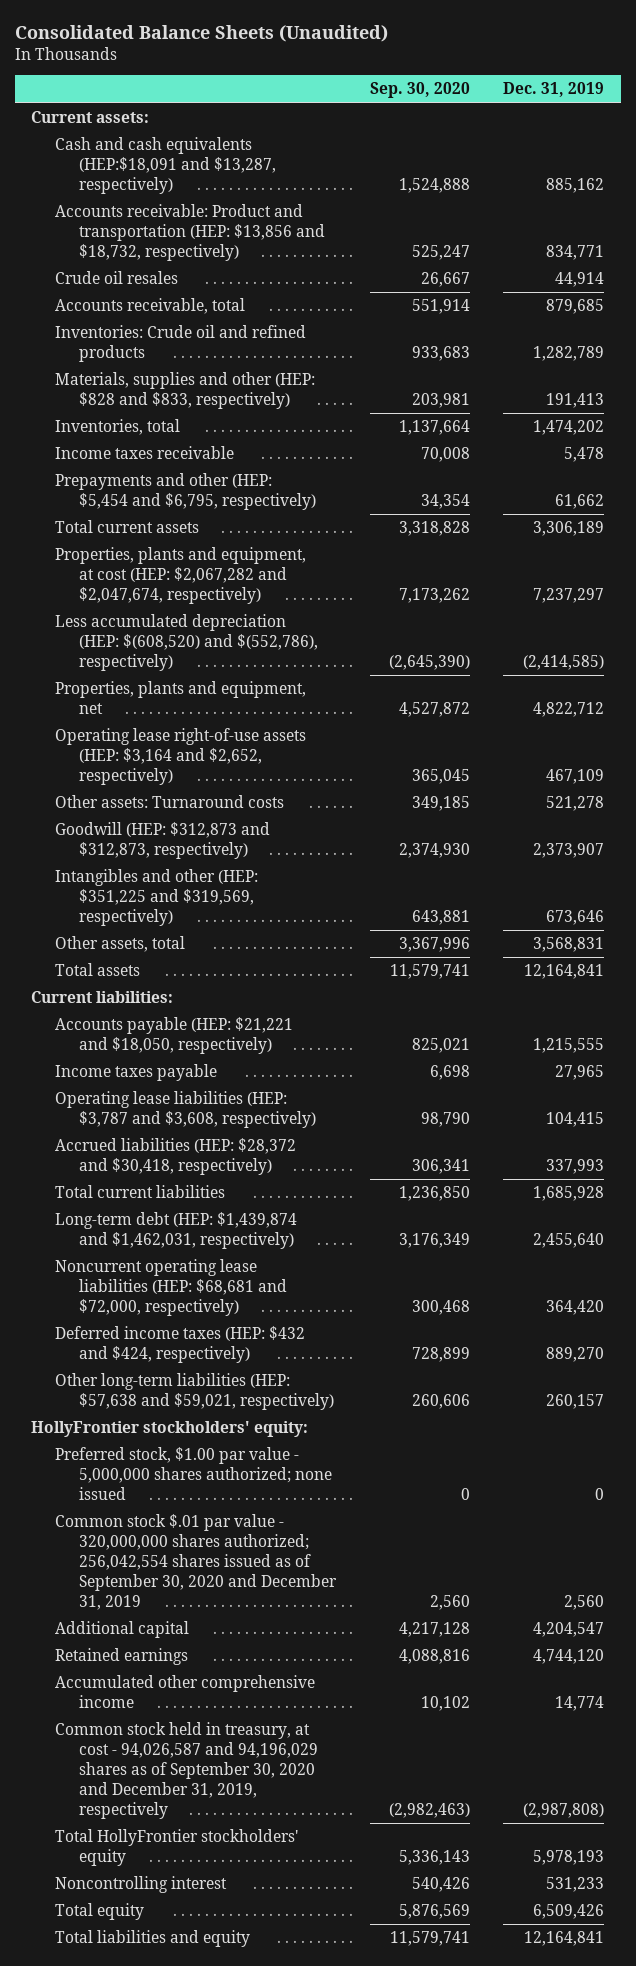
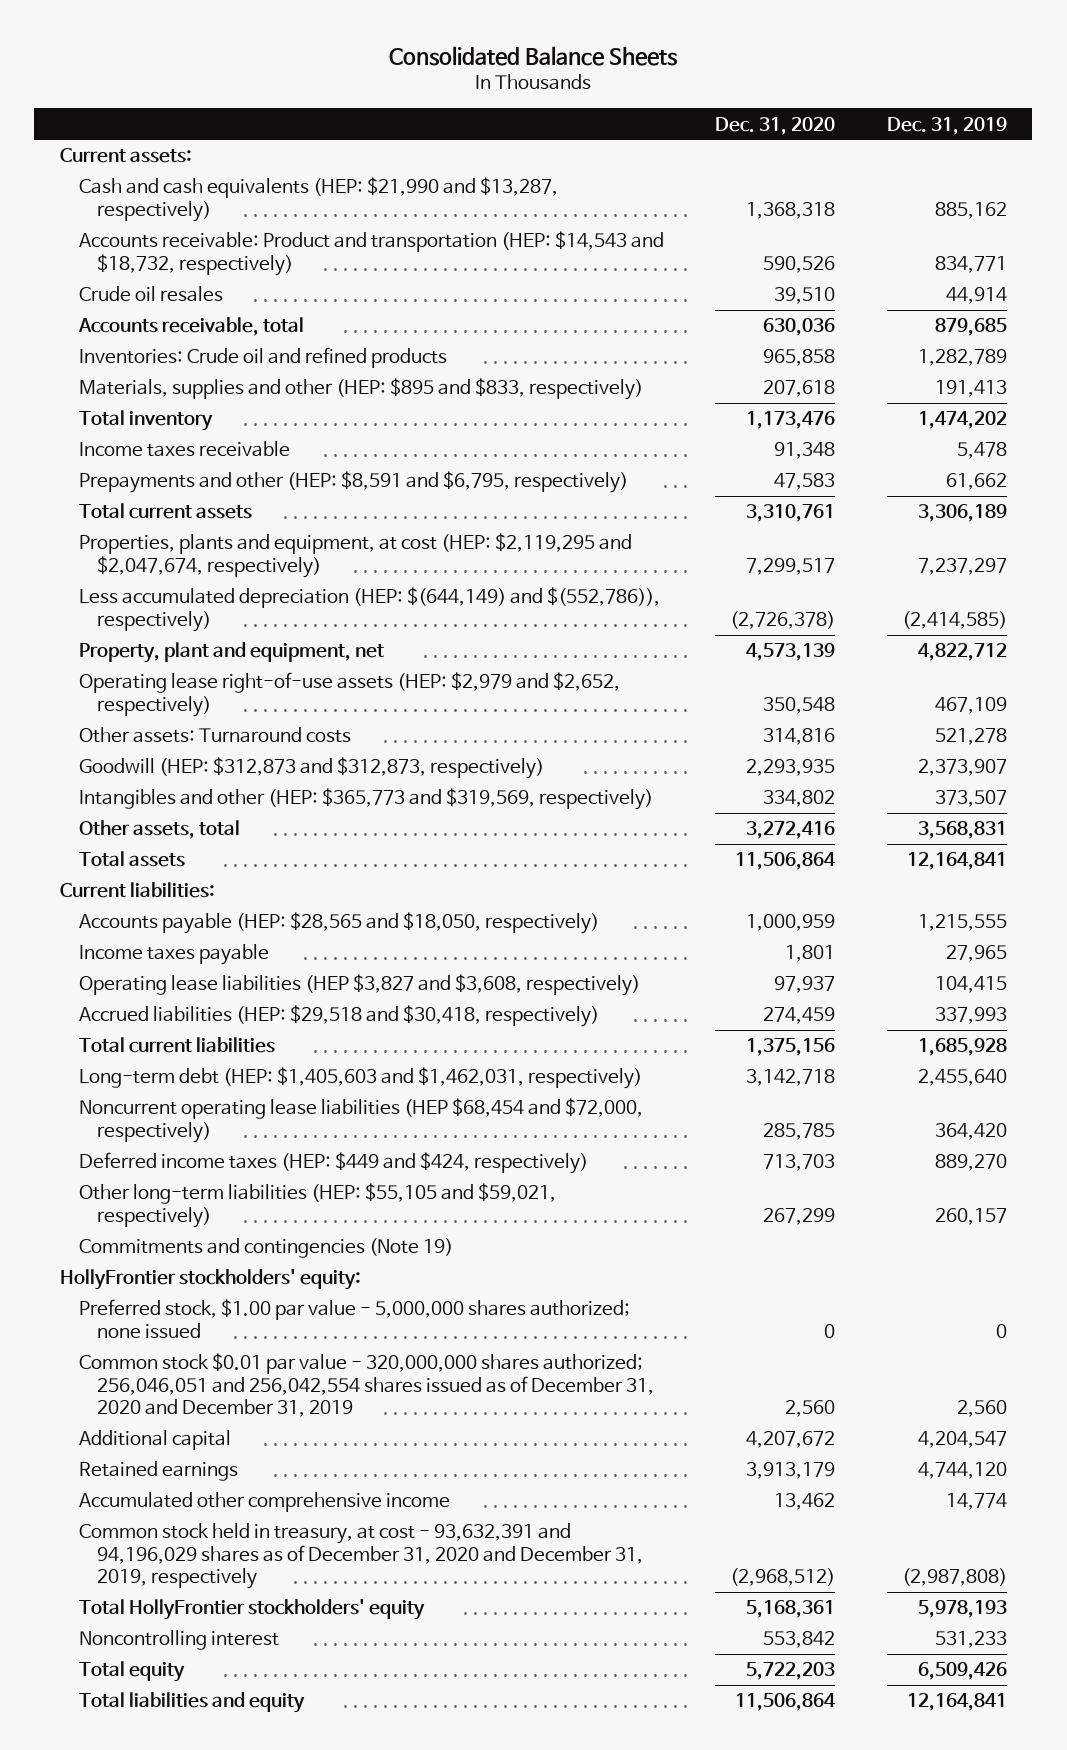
- Consolidated Balance Sheets (Unaudited)
+ Consolidated Balance Sheets
- | Sep. 30, 2020 | Dec. 31, 2019
+ | Dec. 31, 2020 | Dec. 31, 2019
- Cash and cash equivalents (HEP:$18,091 and $13,287, respectively) | 1,524,888 | 885,162
- Accounts receivable: Product and transportation (HEP: $13,856 and $18,732, respectively) | 525,247 | 834,771
+ Cash and cash equivalents (HEP: $21,990 and $13,287, respectively) | 1,368,318 | 885,162
+ Accounts receivable: Product and transportation (HEP: $14,543 and $18,732, respectively) | 590,526 | 834,771
- Materials, supplies and other (HEP: $828 and $833, respectively) | 203,981 | 191,413
- Inventories, total | 1,137,664 | 1,474,202
+ Materials, supplies and other (HEP: $895 and $833, respectively) | 207,618 | 191,413
+ Total inventory | 1,173,476 | 1,474,202
- Prepayments and other (HEP: $5,454 and $6,795, respectively) | 34,354 | 61,662
+ Prepayments and other (HEP: $8,591 and $6,795, respectively) | 47,583 | 61,662
- Properties, plants and equipment, at cost (HEP: $2,067,282 and $2,047,674, respectively) | 7,173,262 | 7,237,297
- Less accumulated depreciation (HEP: $(608,520) and $(552,786), respectively) | (2,645,390) | (2,414,585)
- Properties, plants and equipment, net | 4,527,872 | 4,822,712
- Operating lease right-of-use assets (HEP: $3,164 and $2,652, respectively) | 365,045 | 467,109
+ Properties, plants and equipment, at cost (HEP: $2,119,295 and $2,047,674, respectively) | 7,299,517 | 7,237,297
+ Less accumulated depreciation (HEP: $(644,149) and $(552,786)), respectively) | (2,726,378) | (2,414,585)
+ Property, plant and equipment, net | 4,573,139 | 4,822,712
+ Operating lease right-of-use assets (HEP: $2,979 and $2,652, respectively) | 350,548 | 467,109
- Intangibles and other (HEP: $351,225 and $319,569, respectively) | 643,881 | 673,646
+ Intangibles and other (HEP: $365,773 and $319,569, respectively) | 334,802 | 373,507
- Accounts payable (HEP: $21,221 and $18,050, respectively) | 825,021 | 1,215,555
+ Accounts payable (HEP: $28,565 and $18,050, respectively) | 1,000,959 | 1,215,555
- Operating lease liabilities (HEP: $3,787 and $3,608, respectively) | 98,790 | 104,415
- Accrued liabilities (HEP: $28,372 and $30,418, respectively) | 306,341 | 337,993
+ Operating lease liabilities (HEP $3,827 and $3,608, respectively) | 97,937 | 104,415
+ Accrued liabilities (HEP: $29,518 and $30,418, respectively) | 274,459 | 337,993
- Long-term debt (HEP: $1,439,874 and $1,462,031, respectively) | 3,176,349 | 2,455,640
- Noncurrent operating lease liabilities (HEP: $68,681 and $72,000, respectively) | 300,468 | 364,420
- Deferred income taxes (HEP: $432 and $424, respectively) | 728,899 | 889,270
- Other long-term liabilities (HEP: $57,638 and $59,021, respectively) | 260,606 | 260,157
+ Long-term debt (HEP: $1,405,603 and $1,462,031, respectively) | 3,142,718 | 2,455,640
+ Noncurrent operating lease liabilities (HEP $68,454 and $72,000, respectively) | 285,785 | 364,420
+ Deferred income taxes (HEP: $449 and $424, respectively) | 713,703 | 889,270
+ Other long-term liabilities (HEP: $55,105 and $59,021, respectively) | 267,299 | 260,157
+ Commitments and contingencies (Note 19)
- Common stock $.01 par value - 320,000,000 shares authorized; 256,042,554 shares issued as of September 30, 2020 and December 31, 2019 | 2,560 | 2,560
+ Common stock $0.01 par value - 320,000,000 shares authorized; 256,046,051 and 256,042,554 shares issued as of December 31, 2020 and December 31, 2019 | 2,560 | 2,560
- Common stock held in treasury, at cost - 94,026,587 and 94,196,029 shares as of September 30, 2020 and December 31, 2019, respectively | (2,982,463) | (2,987,808)
+ Common stock held in treasury, at cost - 93,632,391 and 94,196,029 shares as of December 31, 2020 and December 31, 2019, respectively | (2,968,512) | (2,987,808)

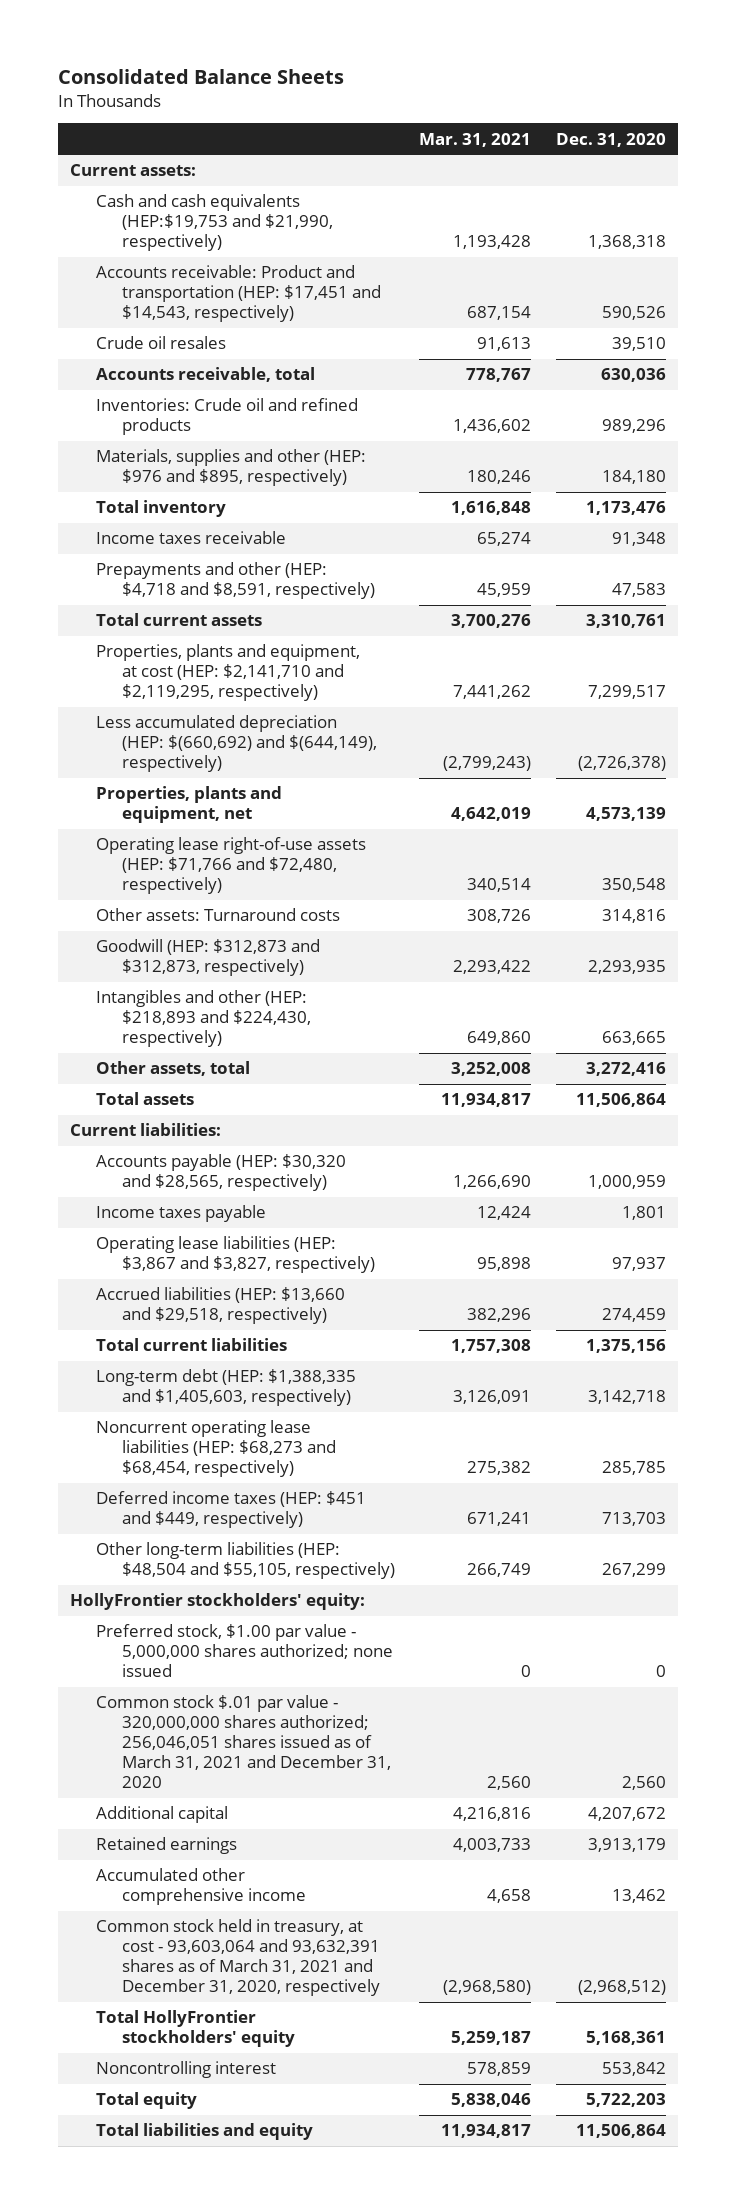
- | Dec. 31, 2020 | Dec. 31, 2019
+ | Mar. 31, 2021 | Dec. 31, 2020
- Cash and cash equivalents (HEP: $21,990 and $13,287, respectively) | 1,368,318 | 885,162
- Accounts receivable: Product and transportation (HEP: $14,543 and $18,732, respectively) | 590,526 | 834,771
+ Cash and cash equivalents (HEP:$19,753 and $21,990, respectively) | 1,193,428 | 1,368,318
+ Accounts receivable: Product and transportation (HEP: $17,451 and $14,543, respectively) | 687,154 | 590,526
- Inventories: Crude oil and refined products | 965,858 | 1,282,789
- Materials, supplies and other (HEP: $895 and $833, respectively) | 207,618 | 191,413
+ Inventories: Crude oil and refined products | 1,436,602 | 989,296
+ Materials, supplies and other (HEP: $976 and $895, respectively) | 180,246 | 184,180
- Prepayments and other (HEP: $8,591 and $6,795, respectively) | 47,583 | 61,662
+ Prepayments and other (HEP: $4,718 and $8,591, respectively) | 45,959 | 47,583
- Properties, plants and equipment, at cost (HEP: $2,119,295 and $2,047,674, respectively) | 7,299,517 | 7,237,297
- Less accumulated depreciation (HEP: $(644,149) and $(552,786)), respectively) | (2,726,378) | (2,414,585)
- Property, plant and equipment, net | 4,573,139 | 4,822,712
- Operating lease right-of-use assets (HEP: $2,979 and $2,652, respectively) | 350,548 | 467,109
+ Properties, plants and equipment, at cost (HEP: $2,141,710 and $2,119,295, respectively) | 7,441,262 | 7,299,517
+ Less accumulated depreciation (HEP: $(660,692) and $(644,149), respectively) | (2,799,243) | (2,726,378)
+ Properties, plants and equipment, net | 4,642,019 | 4,573,139
+ Operating lease right-of-use assets (HEP: $71,766 and $72,480, respectively) | 340,514 | 350,548
- Intangibles and other (HEP: $365,773 and $319,569, respectively) | 334,802 | 373,507
+ Intangibles and other (HEP: $218,893 and $224,430, respectively) | 649,860 | 663,665
- Accounts payable (HEP: $28,565 and $18,050, respectively) | 1,000,959 | 1,215,555
+ Accounts payable (HEP: $30,320 and $28,565, respectively) | 1,266,690 | 1,000,959
- Operating lease liabilities (HEP $3,827 and $3,608, respectively) | 97,937 | 104,415
- Accrued liabilities (HEP: $29,518 and $30,418, respectively) | 274,459 | 337,993
+ Operating lease liabilities (HEP: $3,867 and $3,827, respectively) | 95,898 | 97,937
+ Accrued liabilities (HEP: $13,660 and $29,518, respectively) | 382,296 | 274,459
- Long-term debt (HEP: $1,405,603 and $1,462,031, respectively) | 3,142,718 | 2,455,640
- Noncurrent operating lease liabilities (HEP $68,454 and $72,000, respectively) | 285,785 | 364,420
- Deferred income taxes (HEP: $449 and $424, respectively) | 713,703 | 889,270
- Other long-term liabilities (HEP: $55,105 and $59,021, respectively) | 267,299 | 260,157
- Commitments and contingencies (Note 19)
+ Long-term debt (HEP: $1,388,335 and $1,405,603, respectively) | 3,126,091 | 3,142,718
+ Noncurrent operating lease liabilities (HEP: $68,273 and $68,454, respectively) | 275,382 | 285,785
+ Deferred income taxes (HEP: $451 and $449, respectively) | 671,241 | 713,703
+ Other long-term liabilities (HEP: $48,504 and $55,105, respectively) | 266,749 | 267,299
- Common stock $0.01 par value - 320,000,000 shares authorized; 256,046,051 and 256,042,554 shares issued as of December 31, 2020 and December 31, 2019 | 2,560 | 2,560
+ Common stock $.01 par value - 320,000,000 shares authorized; 256,046,051 shares issued as of March 31, 2021 and December 31, 2020 | 2,560 | 2,560
- Common stock held in treasury, at cost - 93,632,391 and 94,196,029 shares as of December 31, 2020 and December 31, 2019, respectively | (2,968,512) | (2,987,808)
+ Common stock held in treasury, at cost - 93,603,064 and 93,632,391 shares as of March 31, 2021 and December 31, 2020, respectively | (2,968,580) | (2,968,512)

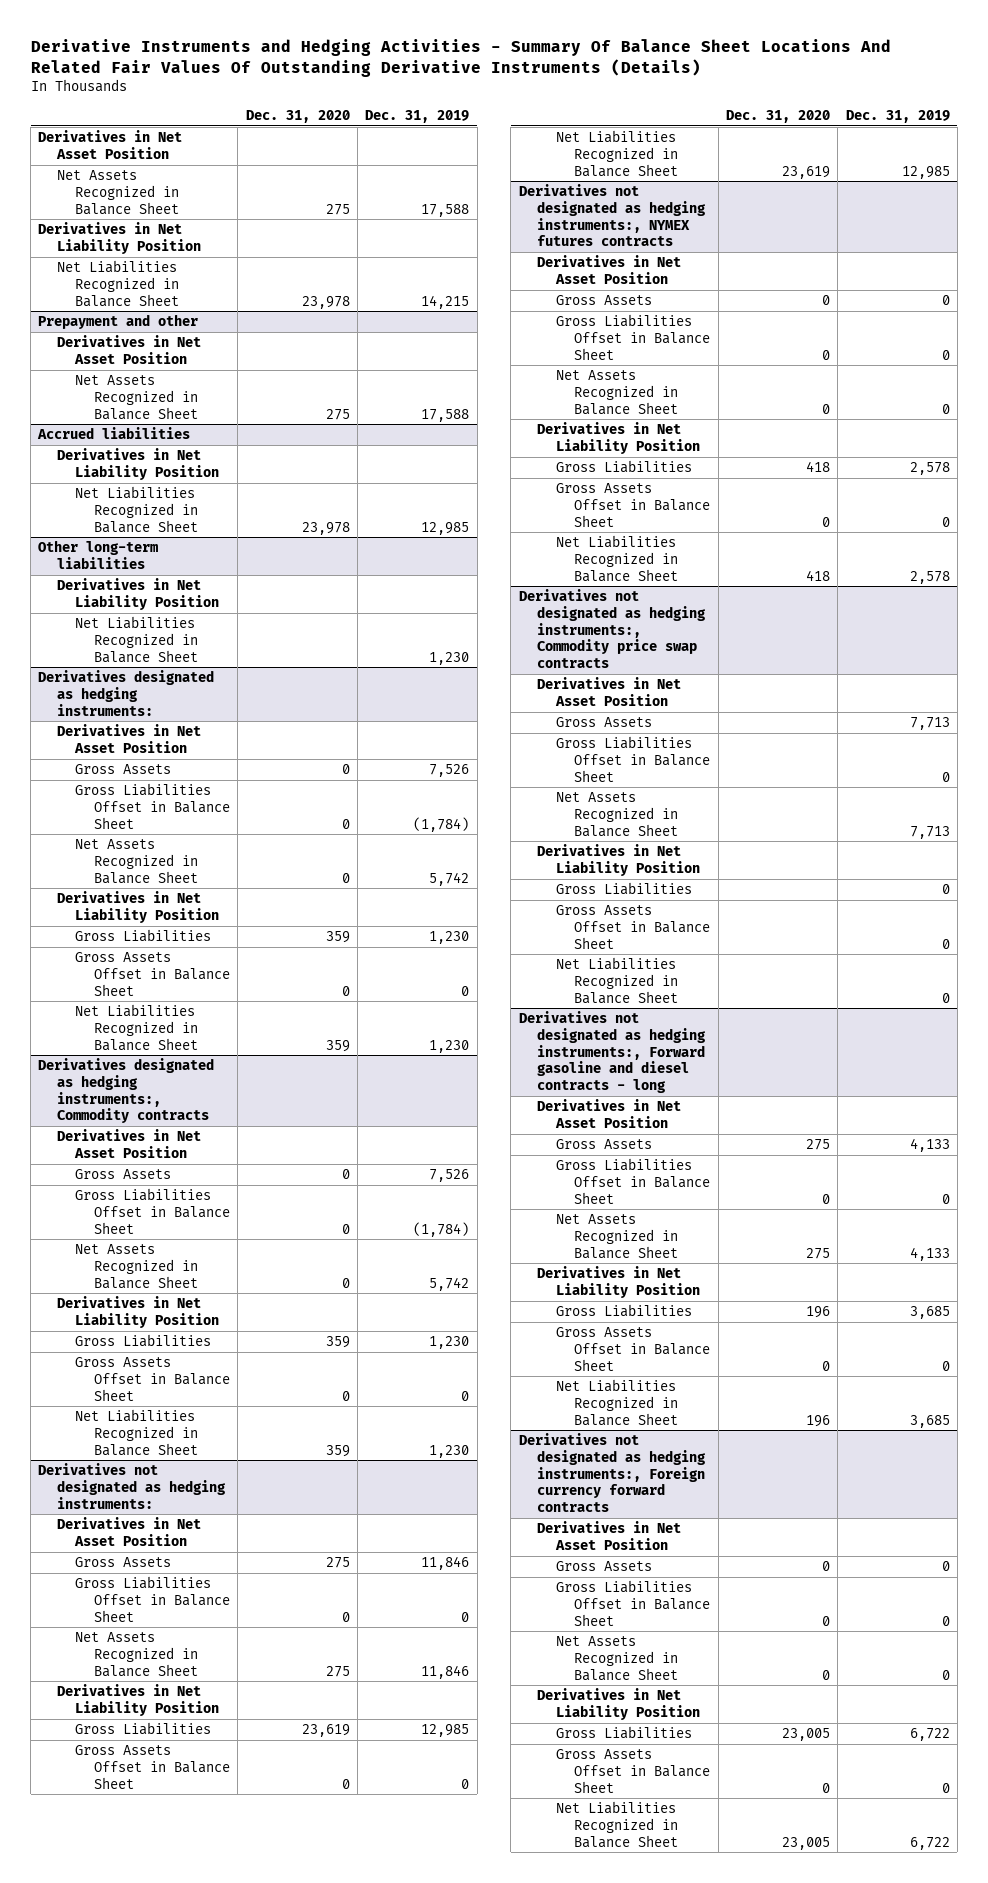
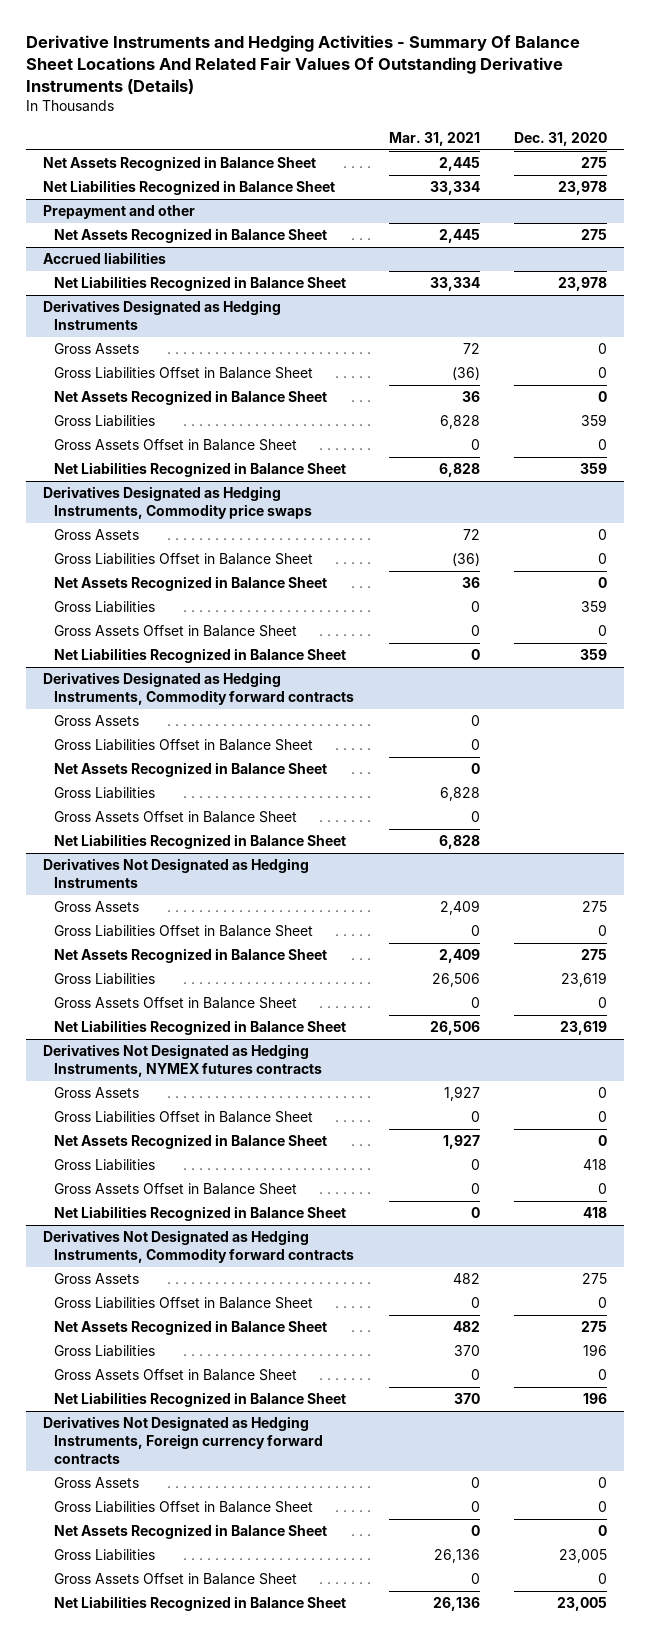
- | Dec. 31, 2020 | Dec. 31, 2019
+ | Mar. 31, 2021 | Dec. 31, 2020
- Derivatives in Net Asset Position
- Derivatives in Net Liability Position
@ Prepayment and other
- Derivatives in Net Asset Position
@ Accrued liabilities
- Derivatives in Net Liability Position
- Other long-term liabilities
- Derivatives in Net Liability Position
- Net Liabilities Recognized in Balance Sheet | | 1,230
- Derivatives designated as hedging instruments:
- Derivatives in Net Asset Position
+ Derivatives Designated as Hedging Instruments
- Derivatives in Net Liability Position
- Derivatives designated as hedging instruments:, Commodity contracts
- Derivatives in Net Asset Position
+ Derivatives Designated as Hedging Instruments, Commodity price swaps
- Derivatives in Net Liability Position
- Derivatives not designated as hedging instruments:
- Derivatives in Net Asset Position
+ Derivatives Designated as Hedging Instruments, Commodity forward contracts
+ Gross Assets | 0 |
+ Gross Liabilities Offset in Balance Sheet | 0 |
+ Net Assets Recognized in Balance Sheet | 0 |
+ Gross Liabilities | 6,828 |
+ Gross Assets Offset in Balance Sheet | 0 |
+ Net Liabilities Recognized in Balance Sheet | 6,828 |
+ Derivatives Not Designated as Hedging Instruments
- Derivatives in Net Liability Position
- Derivatives not designated as hedging instruments:, NYMEX futures contracts
- Derivatives in Net Asset Position
+ Derivatives Not Designated as Hedging Instruments, NYMEX futures contracts
- Derivatives in Net Liability Position
- Derivatives not designated as hedging instruments:, Commodity price swap contracts
- Derivatives in Net Asset Position
- Gross Assets | | 7,713
- Gross Liabilities Offset in Balance Sheet | | 0
- Net Assets Recognized in Balance Sheet | | 7,713
- Derivatives in Net Liability Position
- Gross Liabilities | | 0
- Gross Assets Offset in Balance Sheet | | 0
- Net Liabilities Recognized in Balance Sheet | | 0
- Derivatives not designated as hedging instruments:, Forward gasoline and diesel contracts - long
- Derivatives in Net Asset Position
+ Derivatives Not Designated as Hedging Instruments, Commodity forward contracts
- Derivatives in Net Liability Position
- Derivatives not designated as hedging instruments:, Foreign currency forward contracts
- Derivatives in Net Asset Position
+ Derivatives Not Designated as Hedging Instruments, Foreign currency forward contracts
- Derivatives in Net Liability Position

